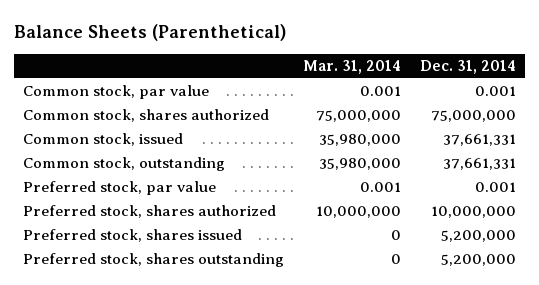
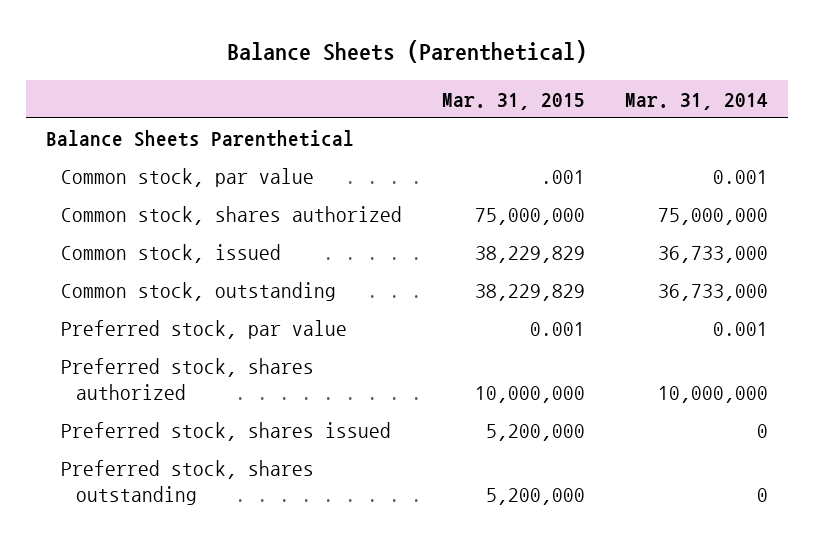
- | Mar. 31, 2014 | Dec. 31, 2014
+ | Mar. 31, 2015 | Mar. 31, 2014
+ Balance Sheets Parenthetical
- Common stock, issued | 35,980,000 | 37,661,331
- Common stock, outstanding | 35,980,000 | 37,661,331
+ Common stock, issued | 38,229,829 | 36,733,000
+ Common stock, outstanding | 38,229,829 | 36,733,000

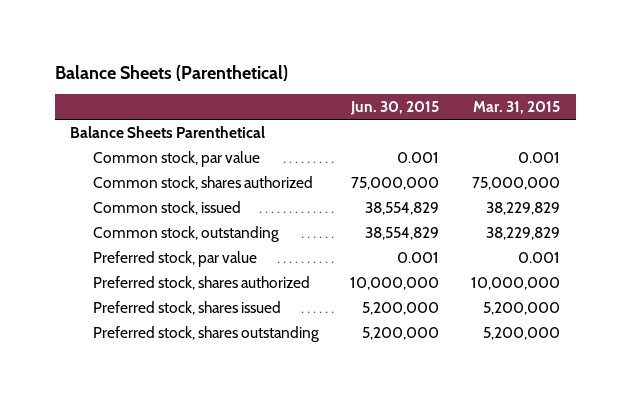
- | Mar. 31, 2015 | Mar. 31, 2014
+ | Jun. 30, 2015 | Mar. 31, 2015
- Common stock, par value | .001 | 0.001
+ Common stock, par value | 0.001 | 0.001

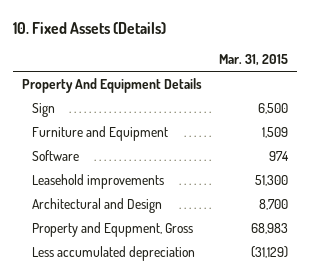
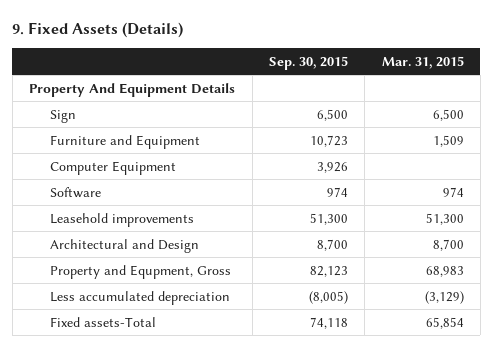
- 10. Fixed Assets (Details)
+ 9. Fixed Assets (Details)
- | Mar. 31, 2015
+ | Sep. 30, 2015 | Mar. 31, 2015
+ Computer Equipment | 3,926 |
- Less accumulated depreciation | (31,129)
+ Less accumulated depreciation | (8,005) | (3,129)
+ Fixed assets-Total | 74,118 | 65,854

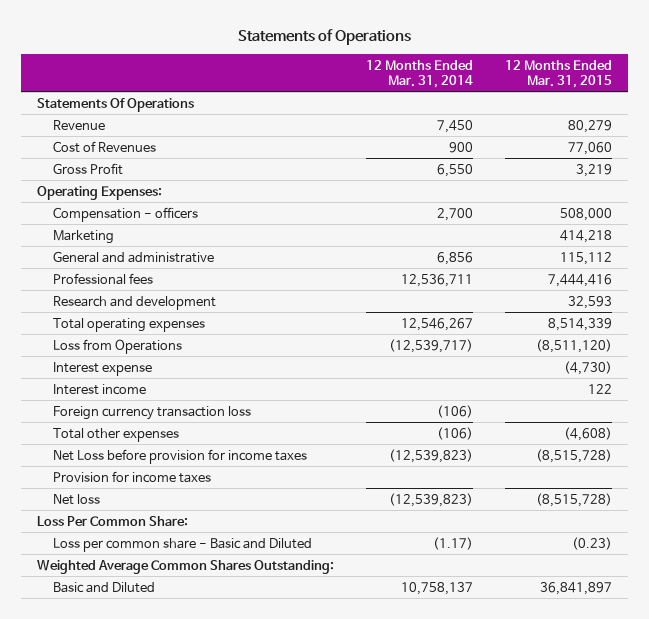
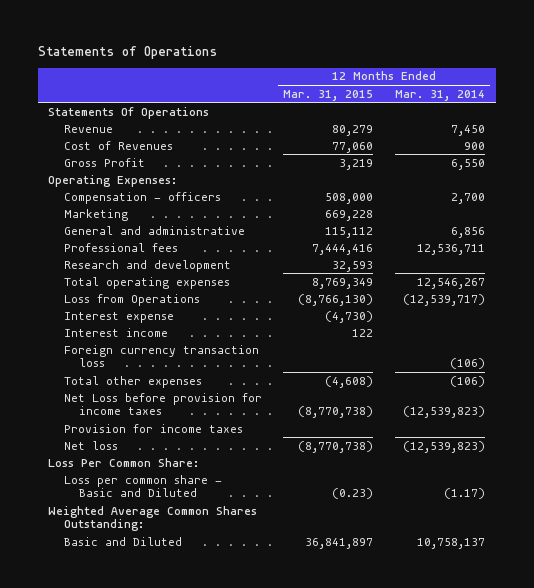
- | 12 Months Ended Mar. 31, 2014 | 12 Months Ended Mar. 31, 2015
+ | 12 Months Ended Mar. 31, 2015 | 12 Months Ended Mar. 31, 2014
- Marketing | | 414,218
+ Marketing | 669,228 |
- Total operating expenses | 12,546,267 | 8,514,339
- Loss from Operations | (12,539,717) | (8,511,120)
+ Total operating expenses | 8,769,349 | 12,546,267
+ Loss from Operations | (8,766,130) | (12,539,717)
- Net Loss before provision for income taxes | (12,539,823) | (8,515,728)
+ Net Loss before provision for income taxes | (8,770,738) | (12,539,823)
- Net loss | (12,539,823) | (8,515,728)
+ Net loss | (8,770,738) | (12,539,823)

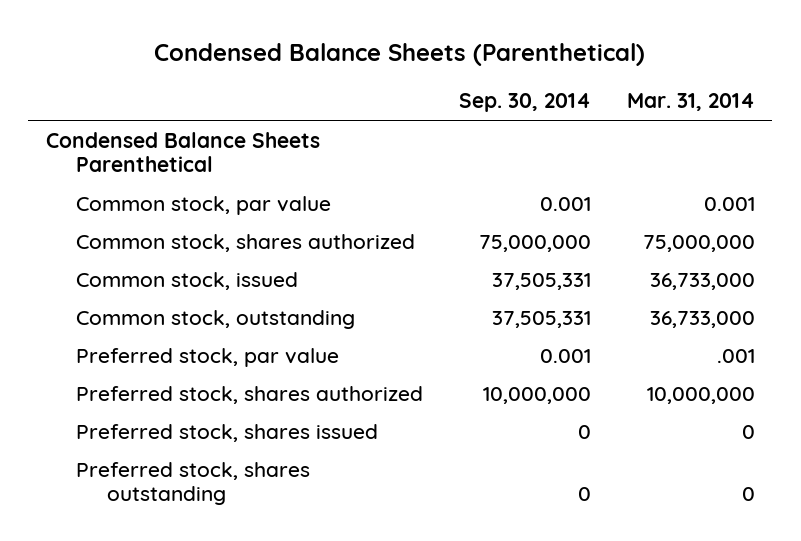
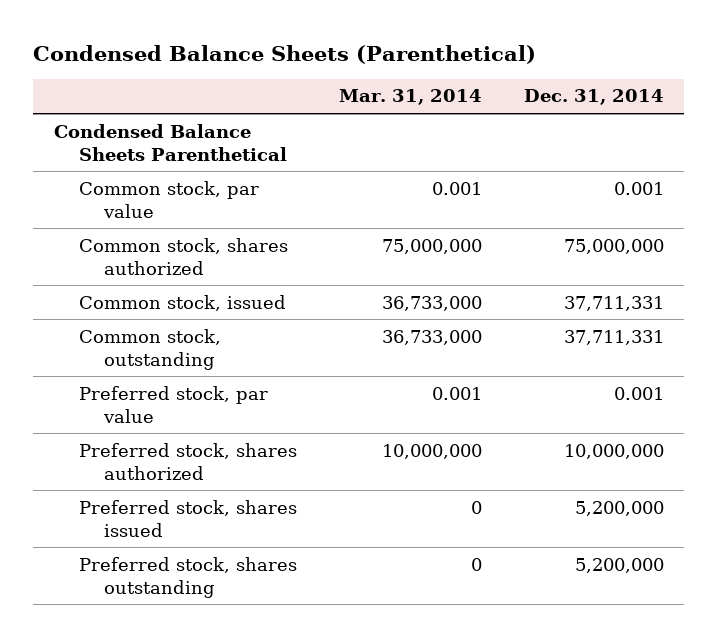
- | Sep. 30, 2014 | Mar. 31, 2014
+ | Mar. 31, 2014 | Dec. 31, 2014
- Preferred stock, par value | 0.001 | .001
+ Preferred stock, par value | 0.001 | 0.001

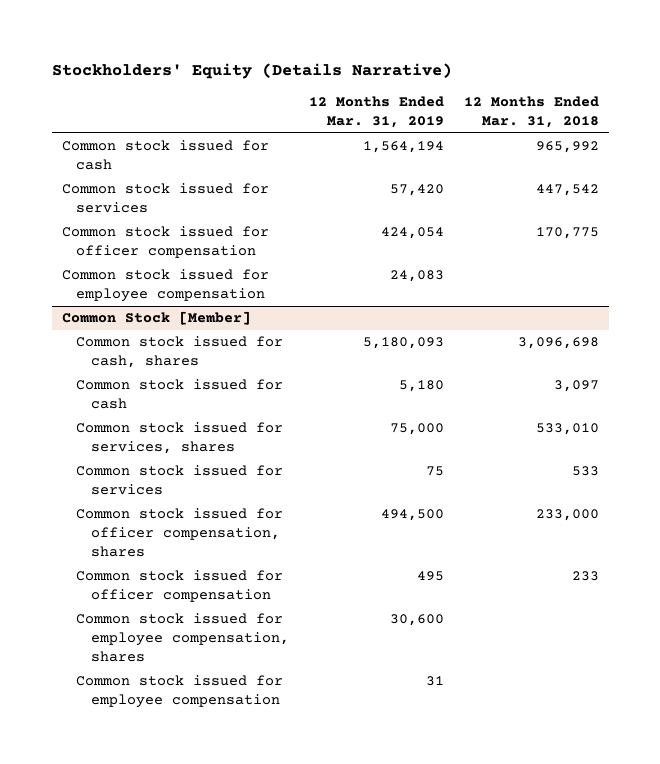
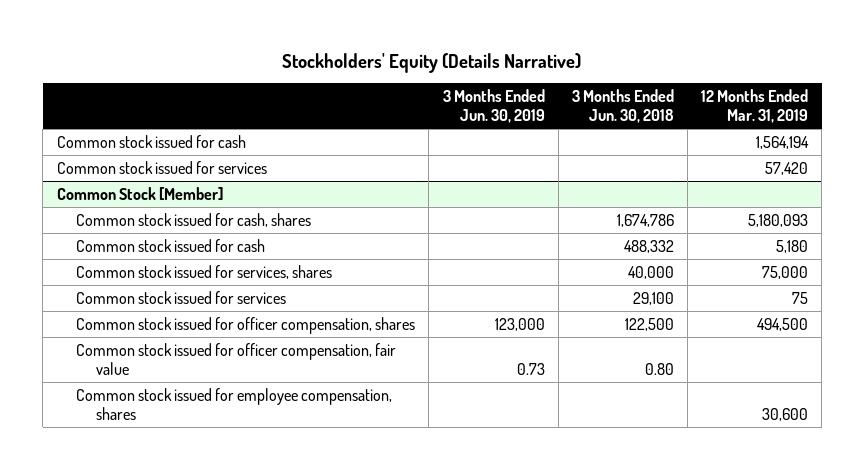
- | 12 Months Ended Mar. 31, 2019 | 12 Months Ended Mar. 31, 2018
+ | 3 Months Ended Jun. 30, 2019 | 3 Months Ended Jun. 30, 2018 | 12 Months Ended Mar. 31, 2019
- Common stock issued for officer compensation | 424,054 | 170,775
- Common stock issued for employee compensation | 24,083 |
@ Common Stock [Member]
- Common stock issued for officer compensation | 495 | 233
+ Common stock issued for officer compensation, fair value | 0.73 | 0.80 |
- Common stock issued for employee compensation | 31 |

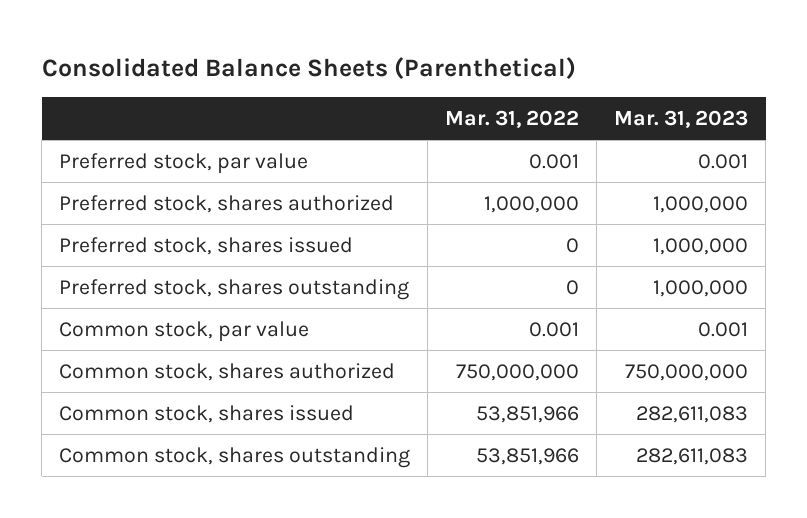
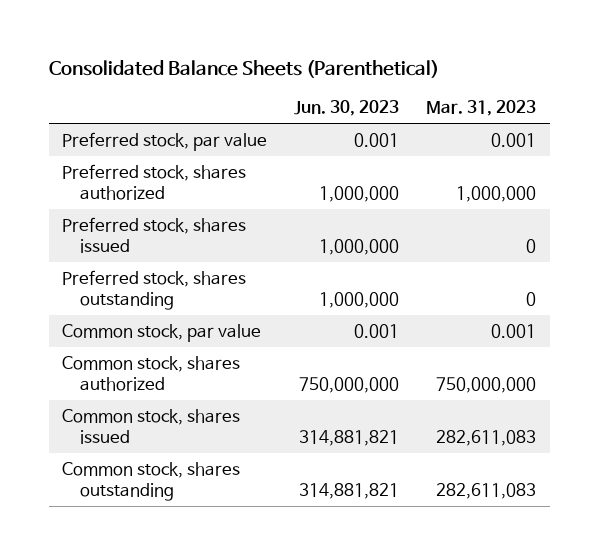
- | Mar. 31, 2022 | Mar. 31, 2023
+ | Jun. 30, 2023 | Mar. 31, 2023
- Preferred stock, shares issued | 0 | 1,000,000
- Preferred stock, shares outstanding | 0 | 1,000,000
+ Preferred stock, shares issued | 1,000,000 | 0
+ Preferred stock, shares outstanding | 1,000,000 | 0

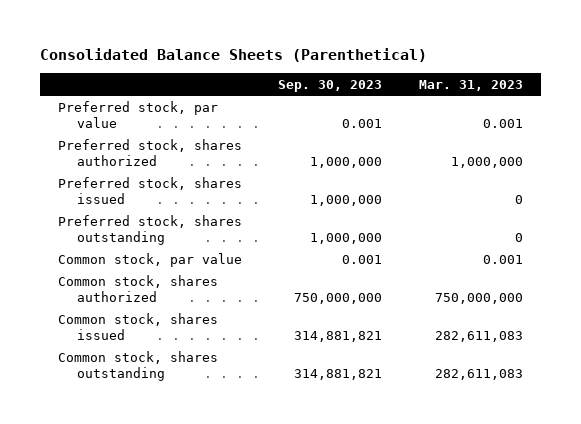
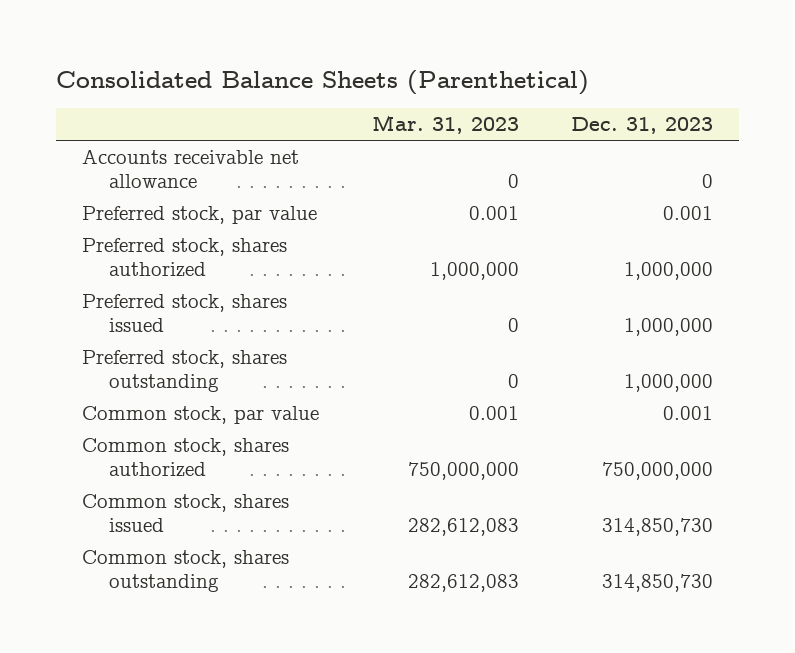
- | Sep. 30, 2023 | Mar. 31, 2023
+ | Mar. 31, 2023 | Dec. 31, 2023
+ Accounts receivable net allowance | 0 | 0
- Common stock, shares issued | 314,881,821 | 282,611,083
- Common stock, shares outstanding | 314,881,821 | 282,611,083
+ Common stock, shares issued | 282,612,083 | 314,850,730
+ Common stock, shares outstanding | 282,612,083 | 314,850,730

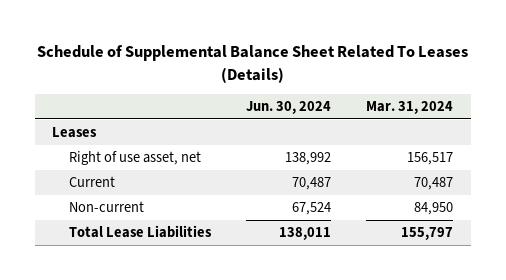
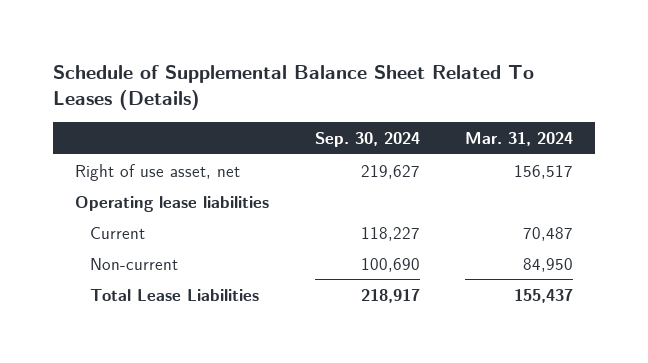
- | Jun. 30, 2024 | Mar. 31, 2024
+ | Sep. 30, 2024 | Mar. 31, 2024
- Leases
+ Operating lease liabilities
- Total Lease Liabilities | 138,011 | 155,797
+ Total Lease Liabilities | 218,917 | 155,437

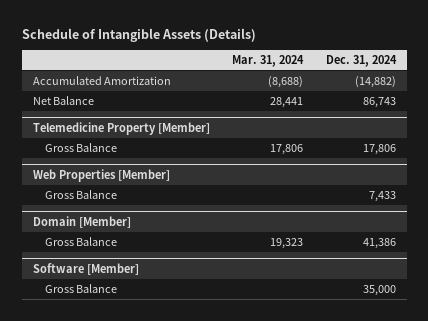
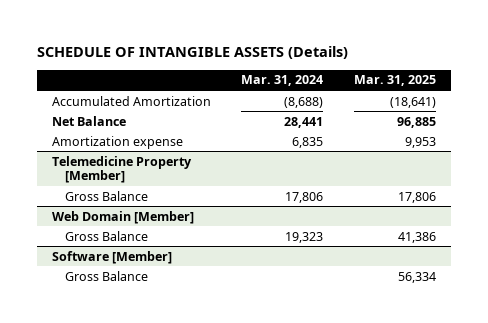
- Schedule of Intangible Assets (Details)
+ SCHEDULE OF INTANGIBLE ASSETS (Details)
- | Mar. 31, 2024 | Dec. 31, 2024
+ | Mar. 31, 2024 | Mar. 31, 2025
+ Amortization expense | 6,835 | 9,953
- Web Properties [Member]
- Gross Balance | | 7,433
- Domain [Member]
+ Web Domain [Member]

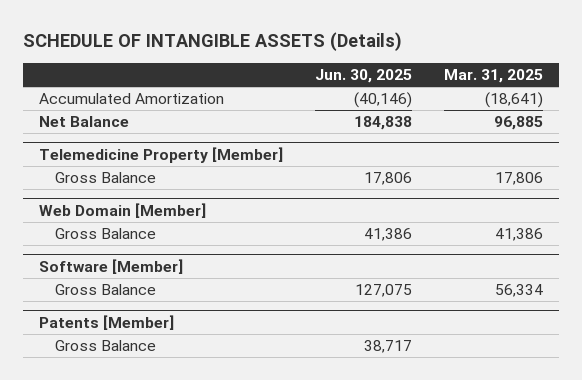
- | Mar. 31, 2024 | Mar. 31, 2025
+ | Jun. 30, 2025 | Mar. 31, 2025
- Amortization expense | 6,835 | 9,953
+ Patents [Member]
+ Gross Balance | 38,717 |

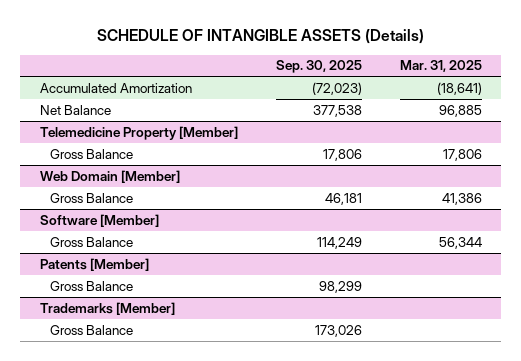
- | Jun. 30, 2025 | Mar. 31, 2025
+ | Sep. 30, 2025 | Mar. 31, 2025
@ Software [Member]
- Gross Balance | 127,075 | 56,334
+ Gross Balance | 114,249 | 56,344
+ Trademarks [Member]
+ Gross Balance | 173,026 |

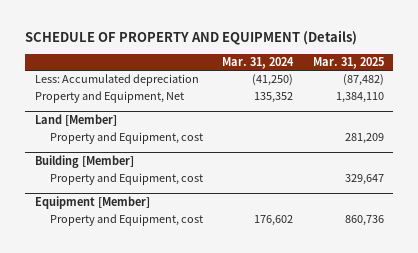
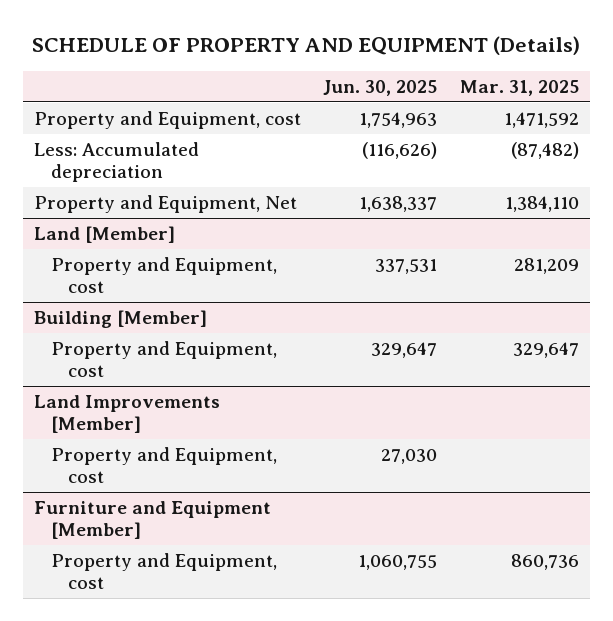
- | Mar. 31, 2024 | Mar. 31, 2025
+ | Jun. 30, 2025 | Mar. 31, 2025
+ Property and Equipment, cost | 1,754,963 | 1,471,592
- Equipment [Member]
+ Land Improvements [Member]
+ Property and Equipment, cost | 27,030 |
+ Furniture and Equipment [Member]

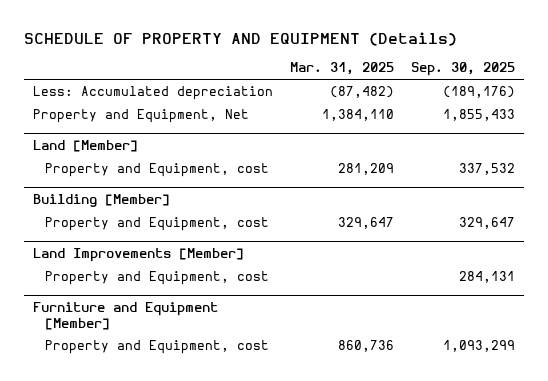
- | Jun. 30, 2025 | Mar. 31, 2025
+ | Mar. 31, 2025 | Sep. 30, 2025
- Property and Equipment, cost | 1,754,963 | 1,471,592

